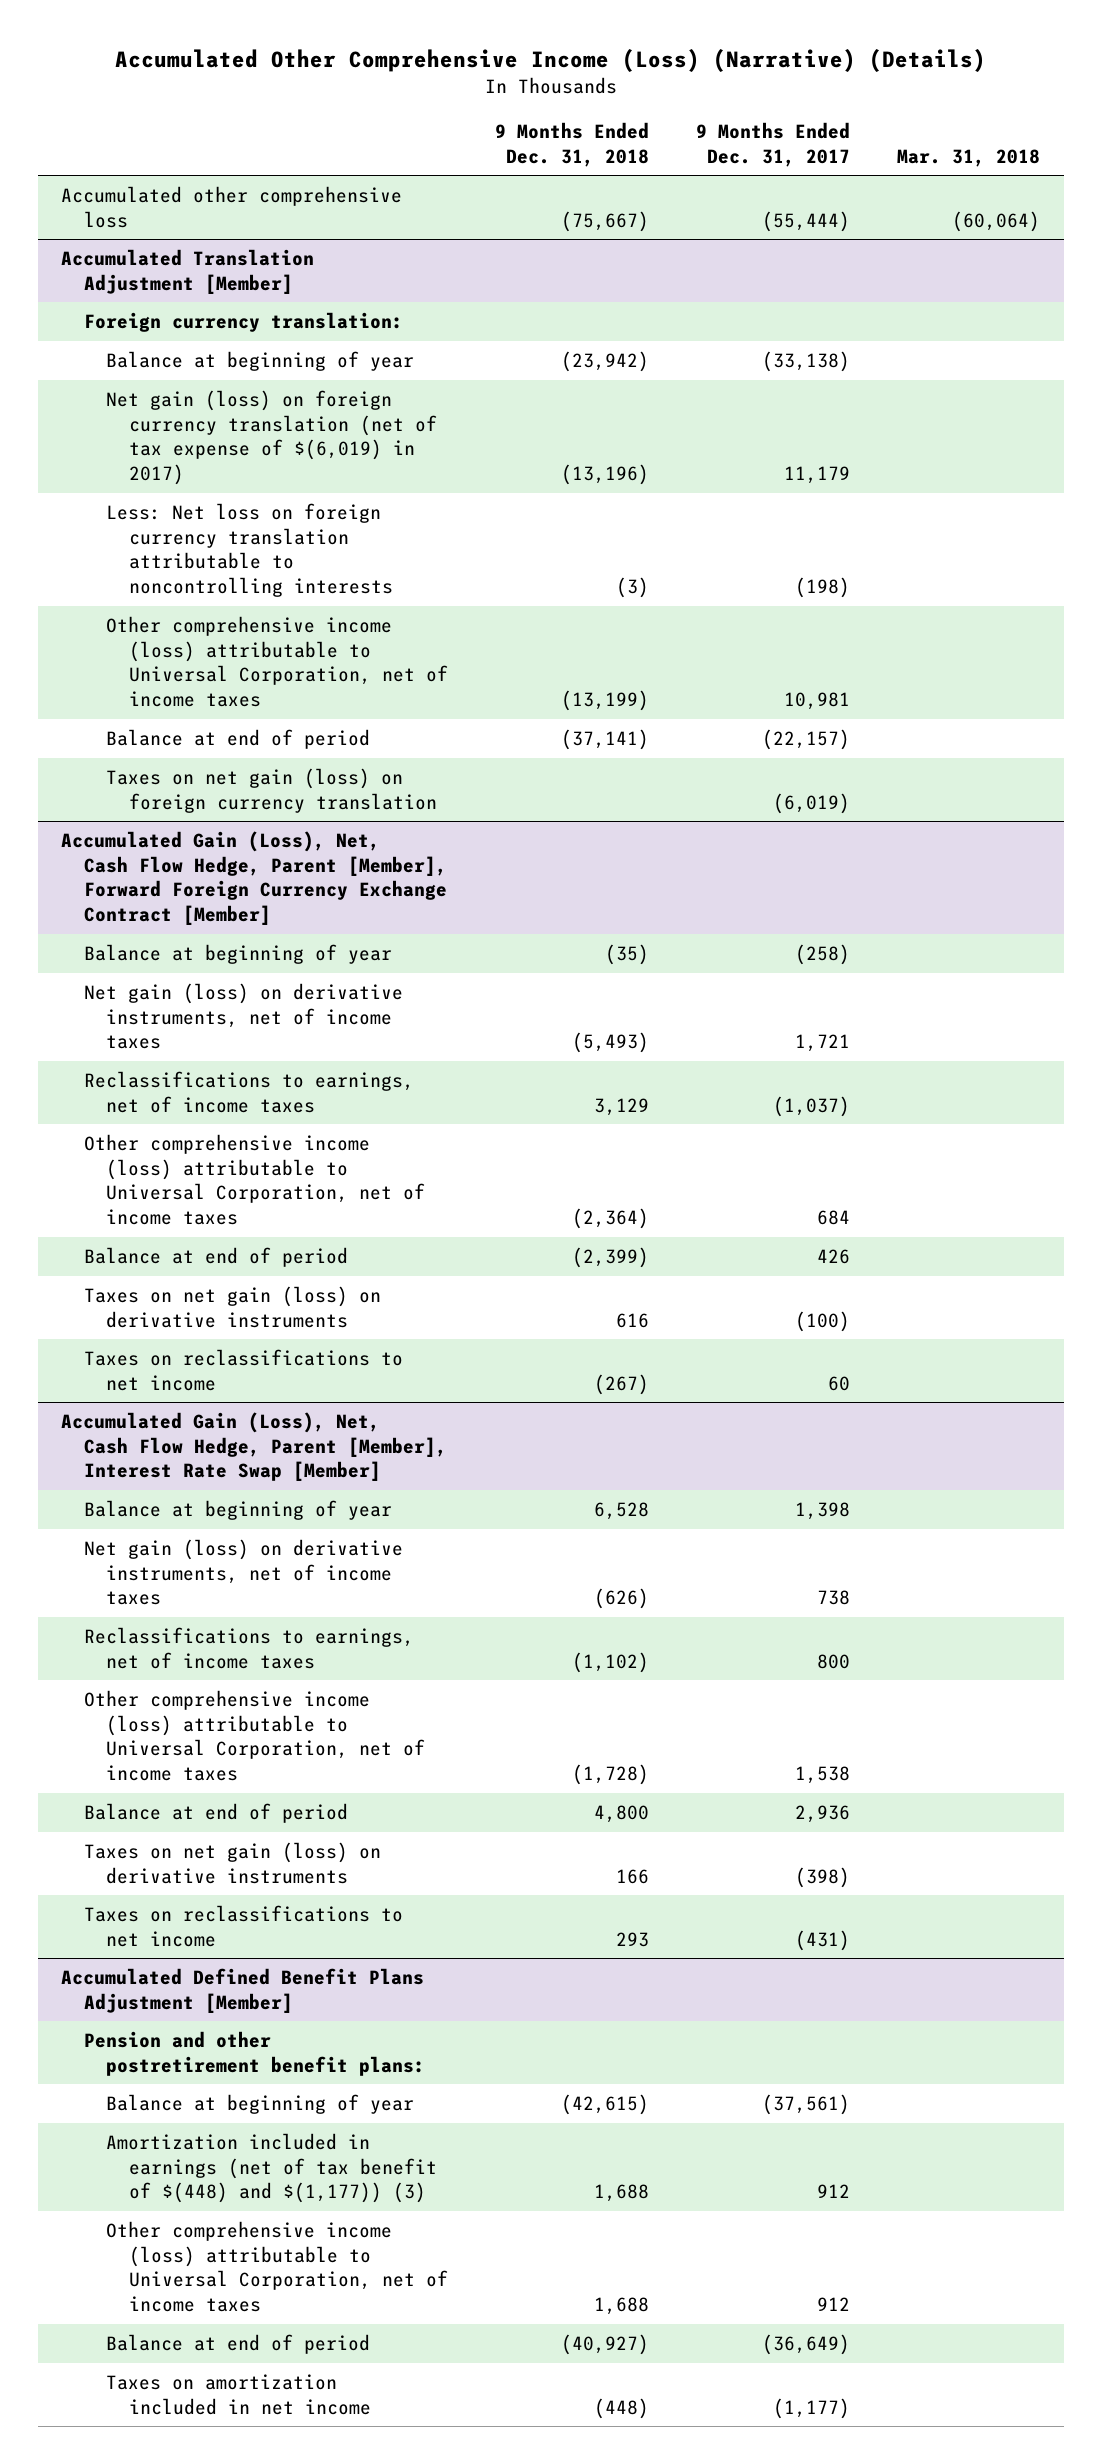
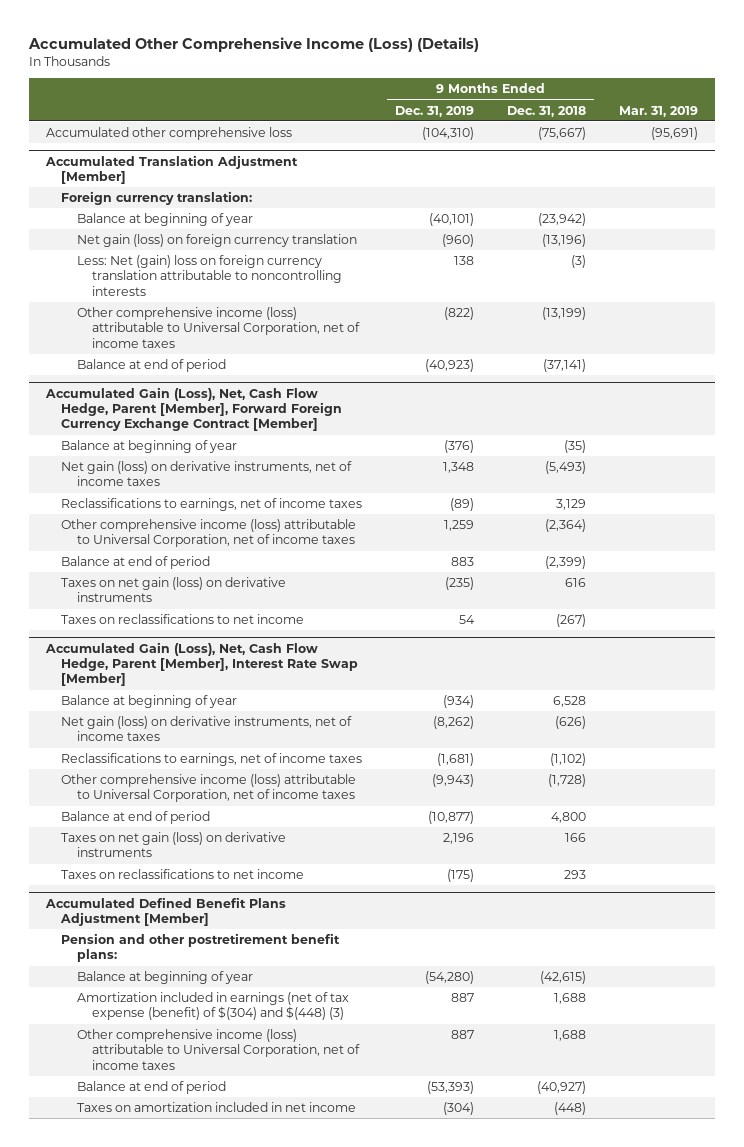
- Accumulated Other Comprehensive Income (Loss) (Narrative) (Details)
+ Accumulated Other Comprehensive Income (Loss) (Details)
- | 9 Months Ended Dec. 31, 2018 | 9 Months Ended Dec. 31, 2017 | Mar. 31, 2018
+ | 9 Months Ended Dec. 31, 2019 | 9 Months Ended Dec. 31, 2018 | Mar. 31, 2019
@ Accumulated Translation Adjustment [Member]
- Net gain (loss) on foreign currency translation (net of tax expense of $(6,019) in 2017) | (13,196) | 11,179 |
- Less: Net loss on foreign currency translation attributable to noncontrolling interests | (3) | (198) |
+ Net gain (loss) on foreign currency translation | (960) | (13,196) |
+ Less: Net (gain) loss on foreign currency translation attributable to noncontrolling interests | 138 | (3) |
- Taxes on net gain (loss) on foreign currency translation | | (6,019) |
@ Accumulated Defined Benefit Plans Adjustment [Member]
- Amortization included in earnings (net of tax benefit of $(448) and $(1,177)) (3) | 1,688 | 912 |
+ Amortization included in earnings (net of tax expense (benefit) of $(304) and $(448) (3) | 887 | 1,688 |

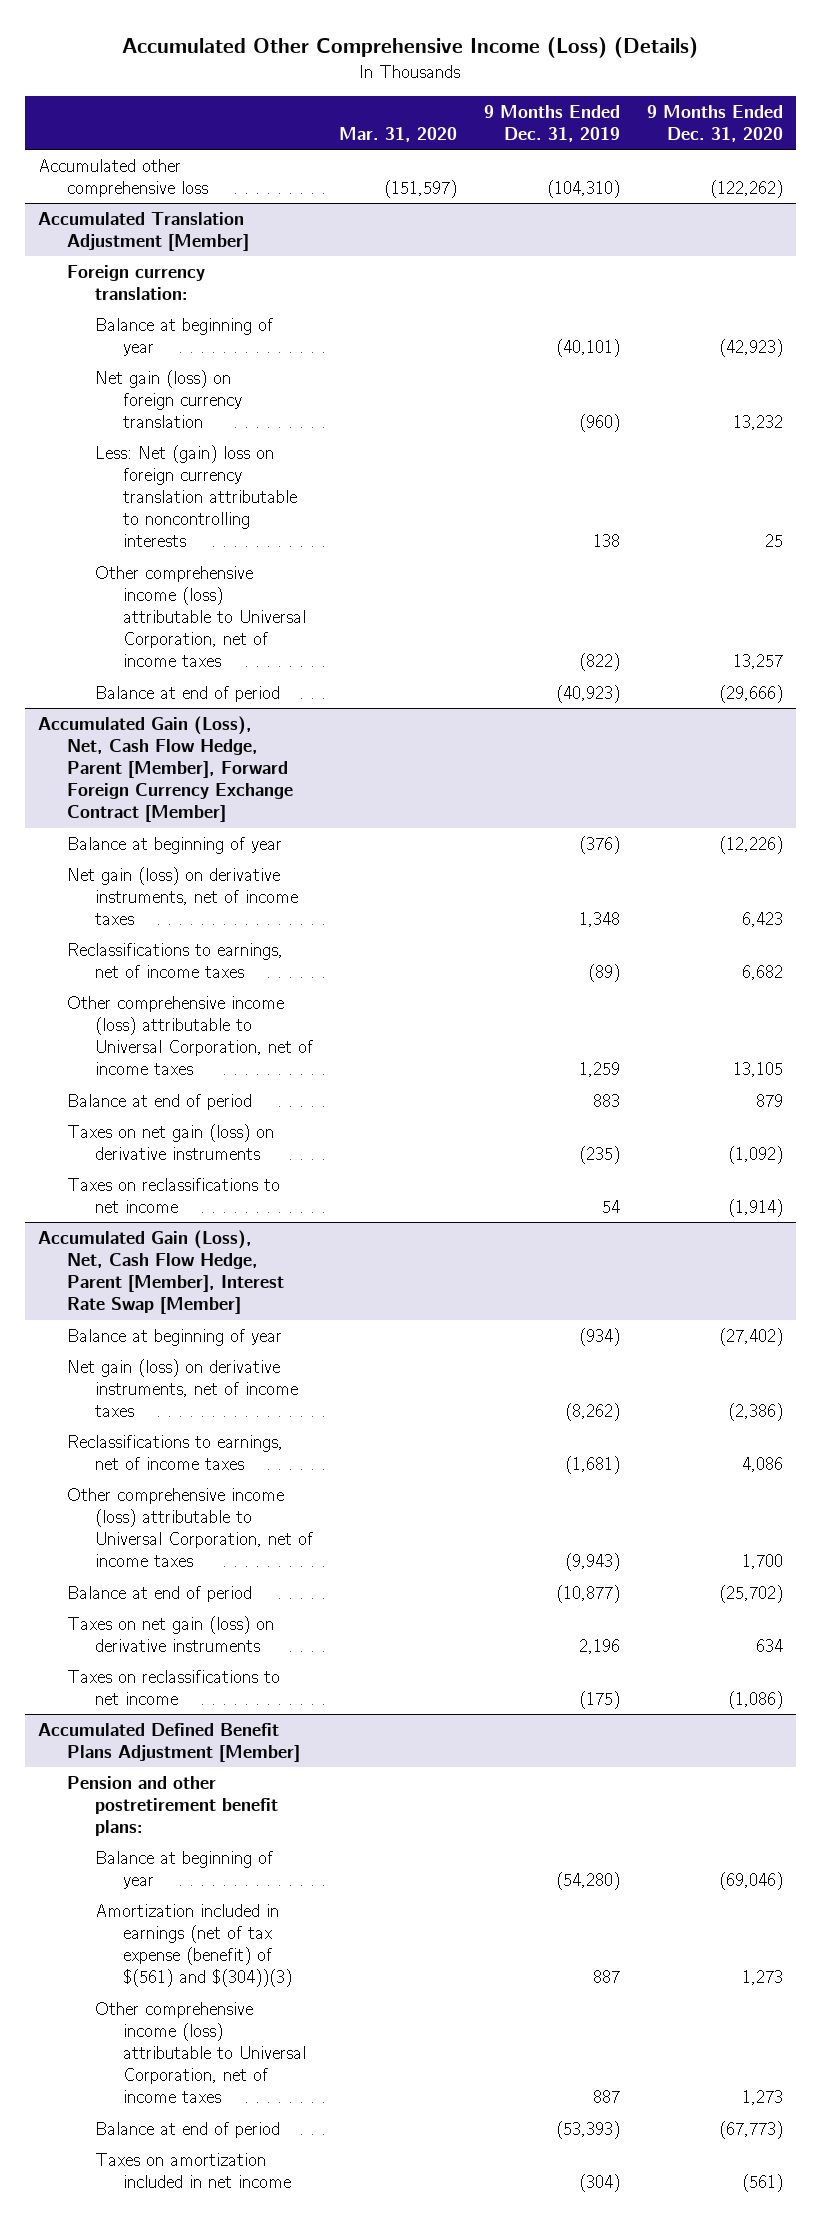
- | 9 Months Ended Dec. 31, 2019 | 9 Months Ended Dec. 31, 2018 | Mar. 31, 2019
+ | Mar. 31, 2020 | 9 Months Ended Dec. 31, 2019 | 9 Months Ended Dec. 31, 2020
@ Accumulated Defined Benefit Plans Adjustment [Member]
- Amortization included in earnings (net of tax expense (benefit) of $(304) and $(448) (3) | 887 | 1,688 |
+ Amortization included in earnings (net of tax expense (benefit) of $(561) and $(304))(3) | | 887 | 1,273

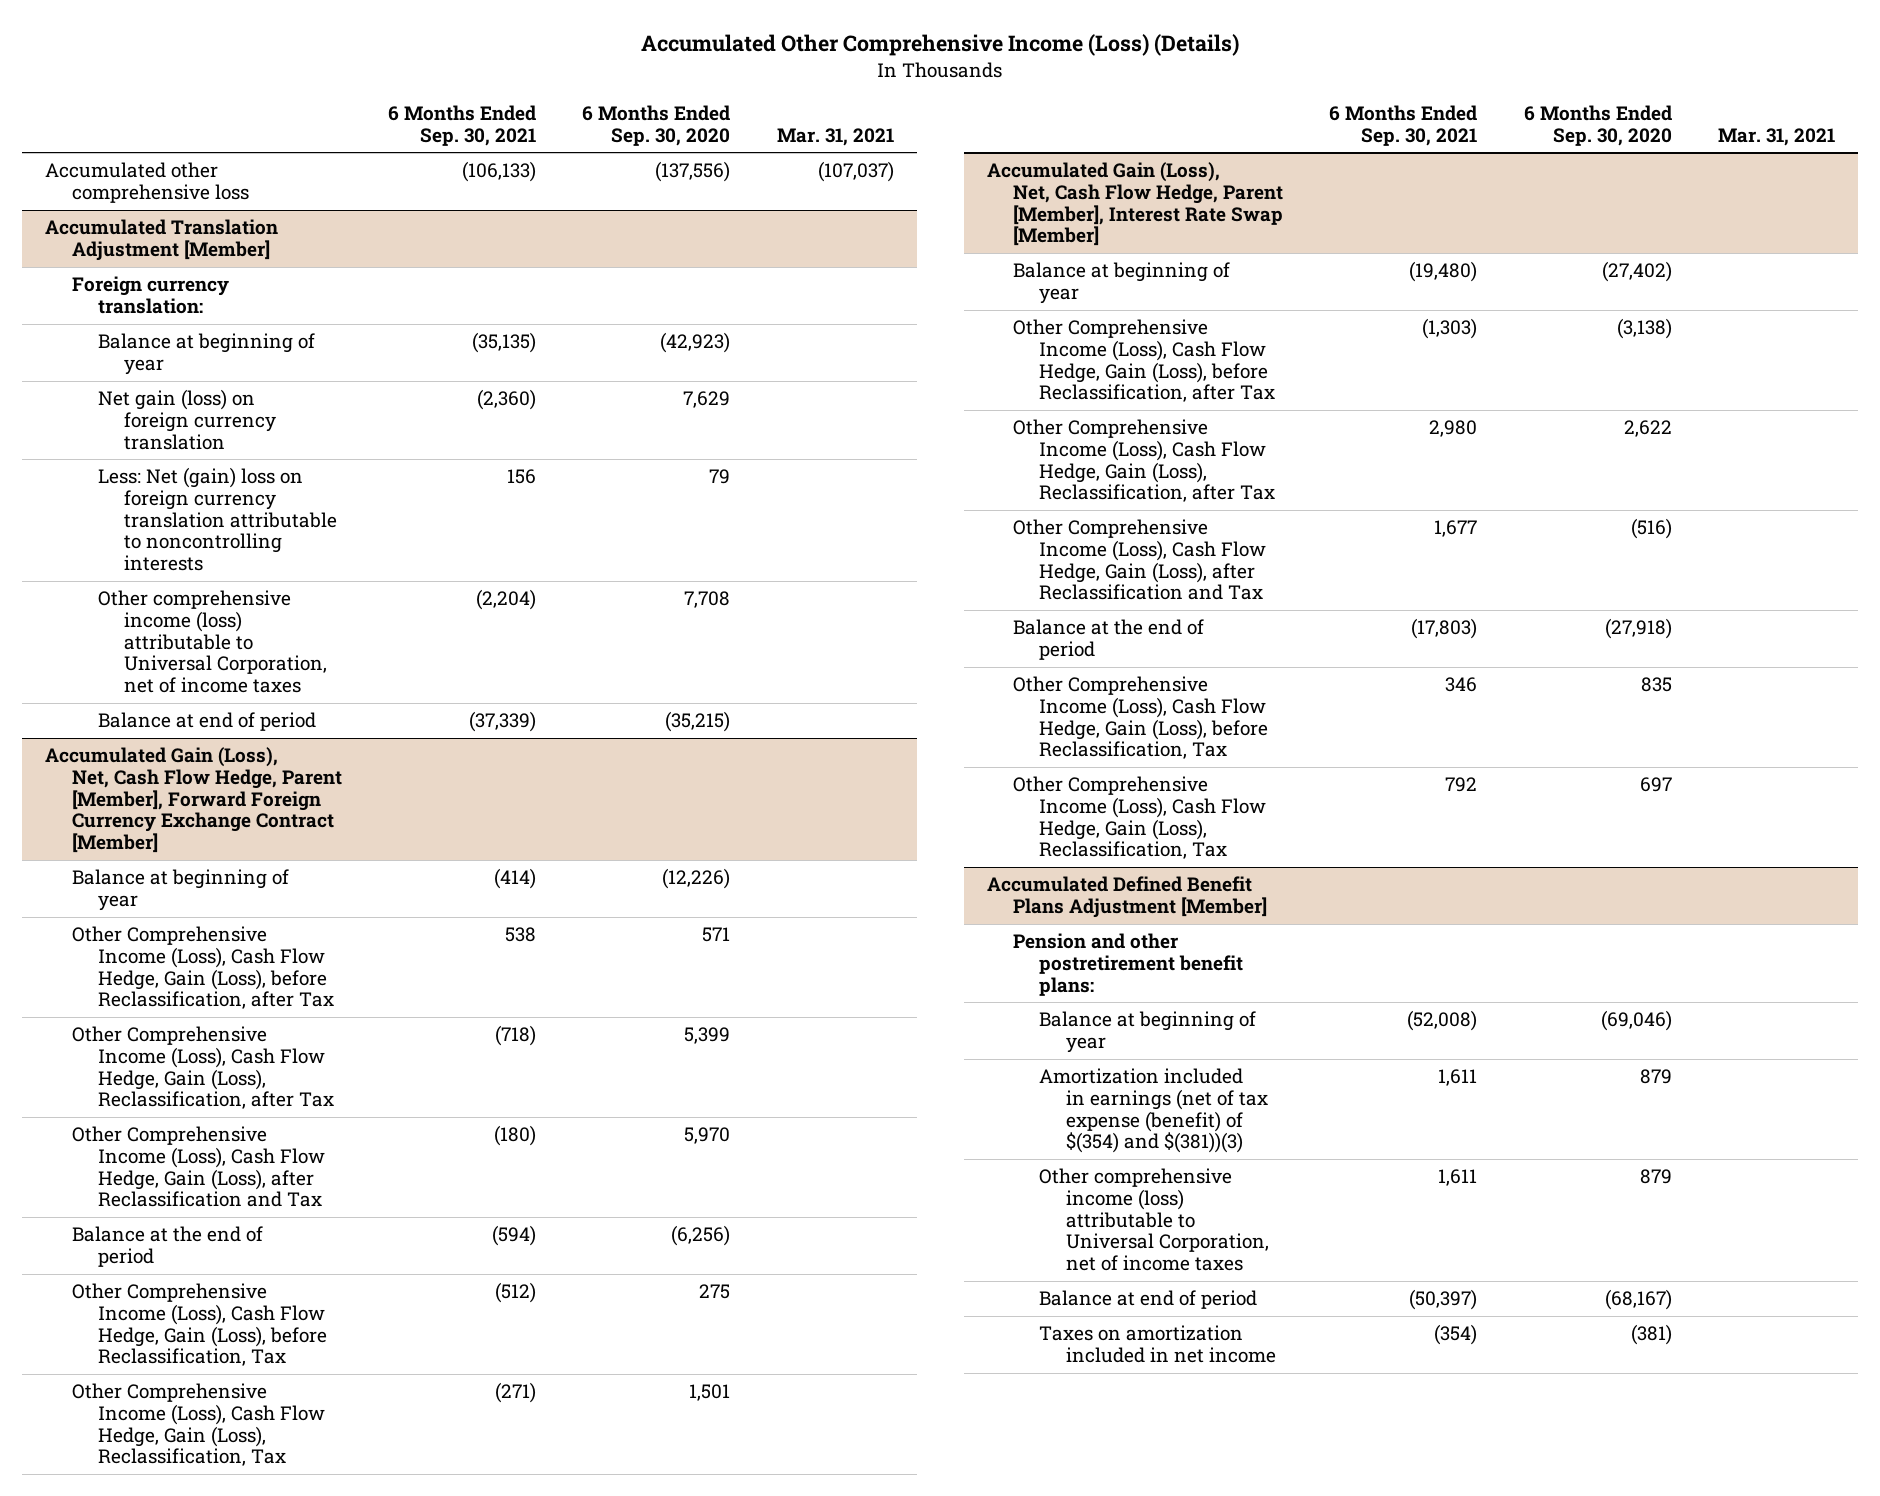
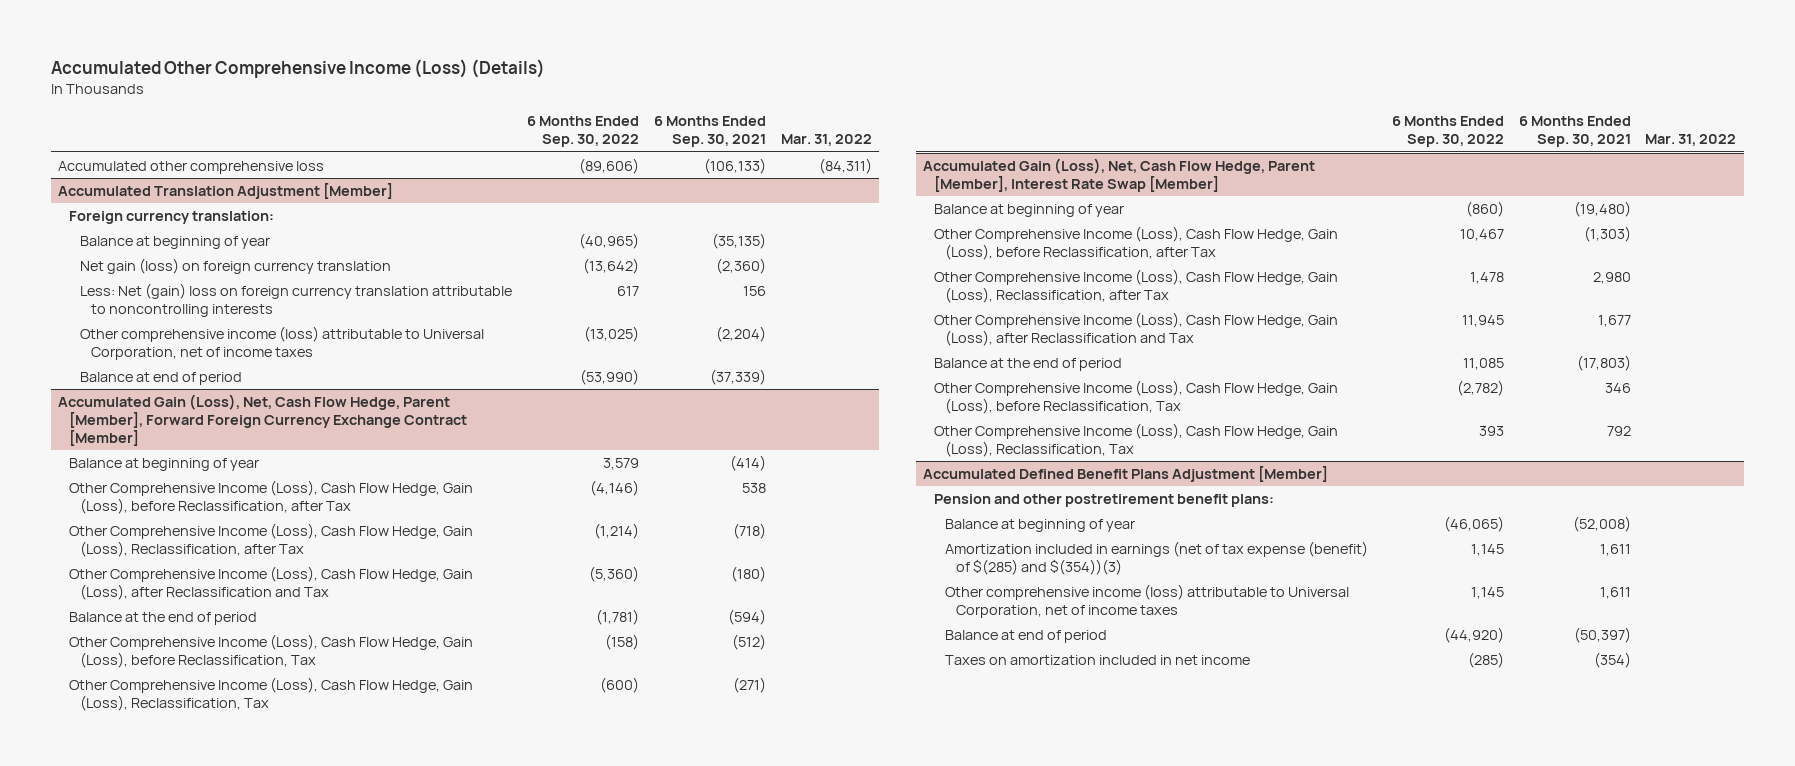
- | 6 Months Ended Sep. 30, 2021 | 6 Months Ended Sep. 30, 2020 | Mar. 31, 2021
+ | 6 Months Ended Sep. 30, 2022 | 6 Months Ended Sep. 30, 2021 | Mar. 31, 2022
@ Accumulated Defined Benefit Plans Adjustment [Member]
- Amortization included in earnings (net of tax expense (benefit) of $(354) and $(381))(3) | 1,611 | 879 |
+ Amortization included in earnings (net of tax expense (benefit) of $(285) and $(354))(3) | 1,145 | 1,611 |

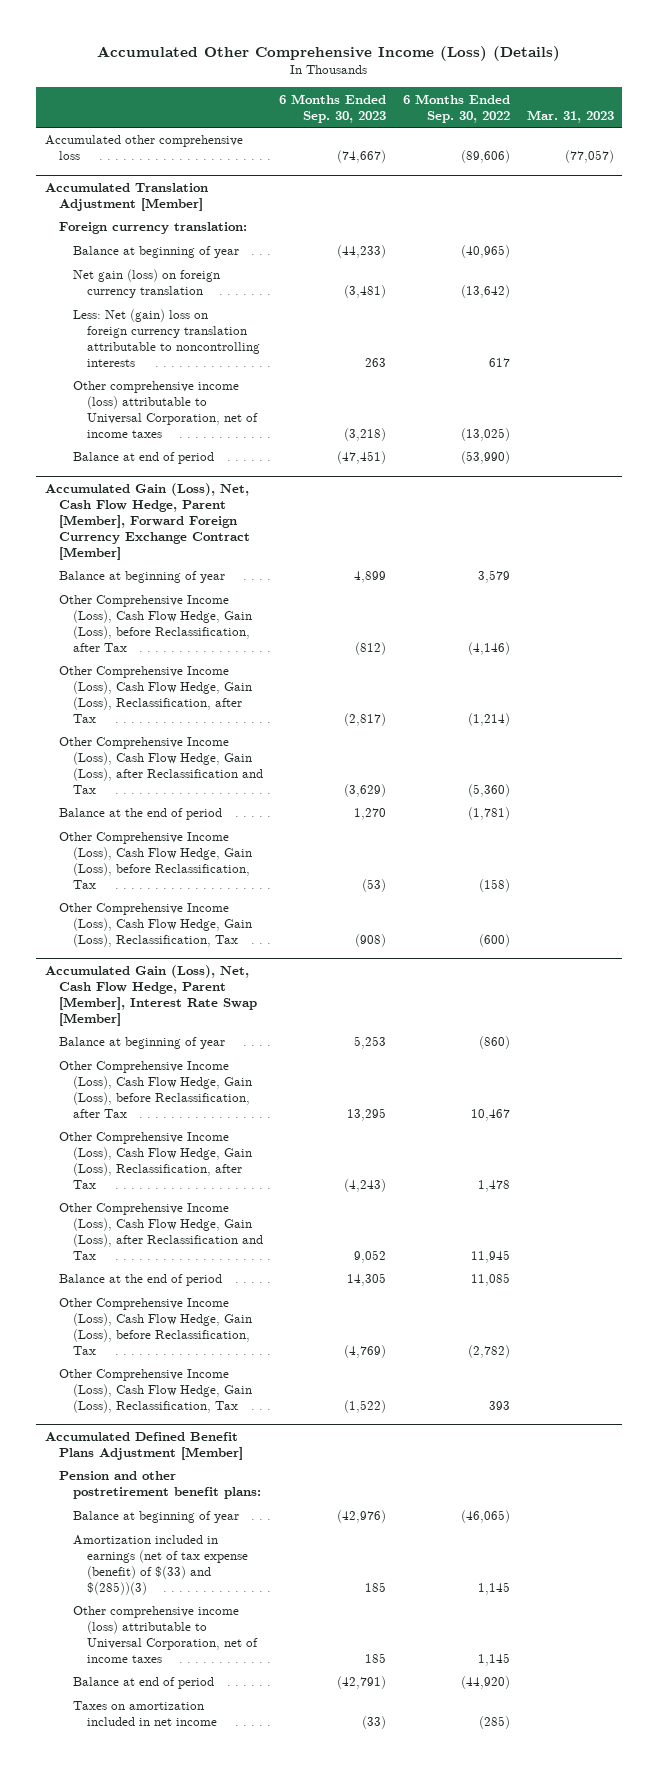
- | 6 Months Ended Sep. 30, 2022 | 6 Months Ended Sep. 30, 2021 | Mar. 31, 2022
+ | 6 Months Ended Sep. 30, 2023 | 6 Months Ended Sep. 30, 2022 | Mar. 31, 2023
@ Accumulated Defined Benefit Plans Adjustment [Member]
- Amortization included in earnings (net of tax expense (benefit) of $(285) and $(354))(3) | 1,145 | 1,611 |
+ Amortization included in earnings (net of tax expense (benefit) of $(33) and $(285))(3) | 185 | 1,145 |

